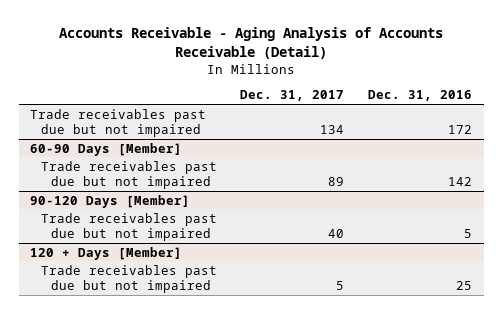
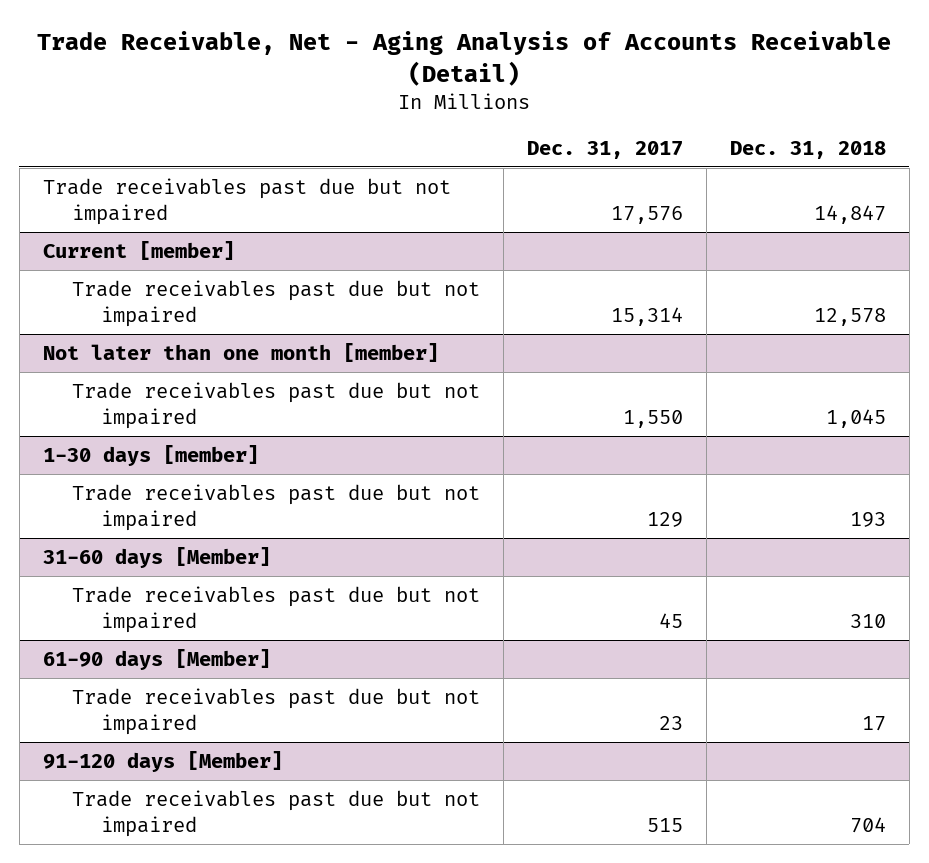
- Accounts Receivable - Aging Analysis of Accounts Receivable (Detail)
+ Trade Receivable, Net - Aging Analysis of Accounts Receivable (Detail)
- | Dec. 31, 2017 | Dec. 31, 2016
+ | Dec. 31, 2017 | Dec. 31, 2018
- Trade receivables past due but not impaired | 134 | 172
- 60-90 Days [Member]
- Trade receivables past due but not impaired | 89 | 142
- 90-120 Days [Member]
- Trade receivables past due but not impaired | 40 | 5
- 120 + Days [Member]
- Trade receivables past due but not impaired | 5 | 25
+ Trade receivables past due but not impaired | 17,576 | 14,847
+ Current [member]
+ Trade receivables past due but not impaired | 15,314 | 12,578
+ Not later than one month [member]
+ Trade receivables past due but not impaired | 1,550 | 1,045
+ 1-30 days [member]
+ Trade receivables past due but not impaired | 129 | 193
+ 31-60 days [Member]
+ Trade receivables past due but not impaired | 45 | 310
+ 61-90 days [Member]
+ Trade receivables past due but not impaired | 23 | 17
+ 91-120 days [Member]
+ Trade receivables past due but not impaired | 515 | 704

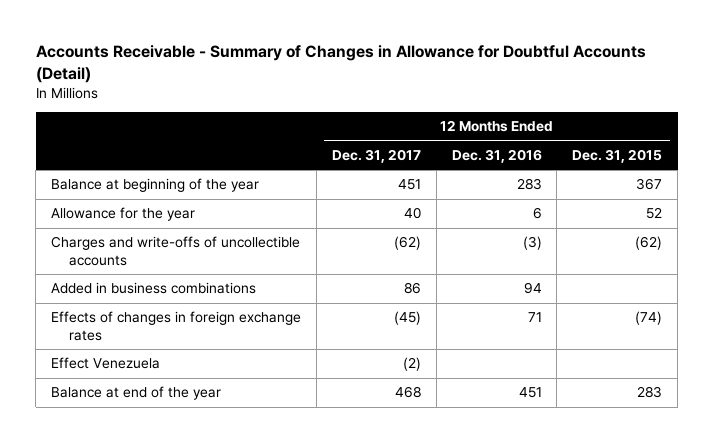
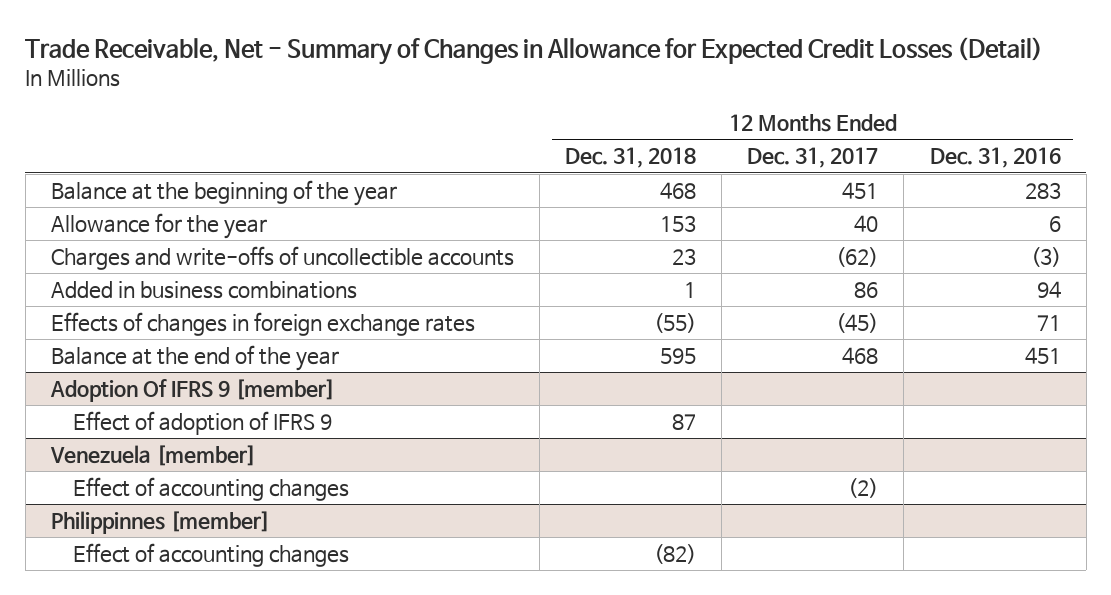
- Accounts Receivable - Summary of Changes in Allowance for Doubtful Accounts (Detail)
+ Trade Receivable, Net - Summary of Changes in Allowance for Expected Credit Losses (Detail)
- | 12 Months Ended Dec. 31, 2017 | 12 Months Ended Dec. 31, 2016 | 12 Months Ended Dec. 31, 2015
+ | 12 Months Ended Dec. 31, 2018 | 12 Months Ended Dec. 31, 2017 | 12 Months Ended Dec. 31, 2016
- Balance at beginning of the year | 451 | 283 | 367
+ Balance at the beginning of the year | 468 | 451 | 283
- Effect Venezuela | (2) | |
- Balance at end of the year | 468 | 451 | 283
+ Balance at the end of the year | 595 | 468 | 451
+ Adoption Of IFRS 9 [member]
+ Effect of adoption of IFRS 9 | 87 | |
+ Venezuela [member]
+ Effect of accounting changes | | (2) |
+ Philippinnes [member]
+ Effect of accounting changes | (82) | |

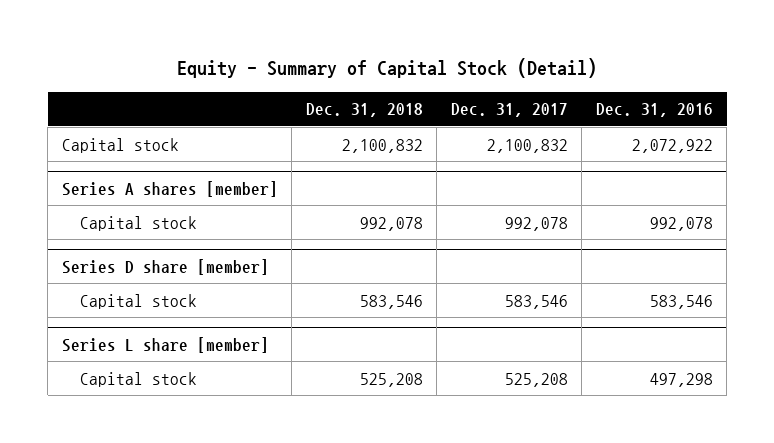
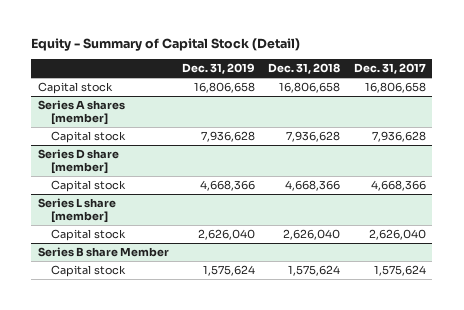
- | Dec. 31, 2018 | Dec. 31, 2017 | Dec. 31, 2016
+ | Dec. 31, 2019 | Dec. 31, 2018 | Dec. 31, 2017
- Capital stock | 2,100,832 | 2,100,832 | 2,072,922
+ Capital stock | 16,806,658 | 16,806,658 | 16,806,658
@ Series A shares [member]
- Capital stock | 992,078 | 992,078 | 992,078
+ Capital stock | 7,936,628 | 7,936,628 | 7,936,628
@ Series D share [member]
- Capital stock | 583,546 | 583,546 | 583,546
+ Capital stock | 4,668,366 | 4,668,366 | 4,668,366
@ Series L share [member]
- Capital stock | 525,208 | 525,208 | 497,298
+ Capital stock | 2,626,040 | 2,626,040 | 2,626,040
+ Series B share Member
+ Capital stock | 1,575,624 | 1,575,624 | 1,575,624

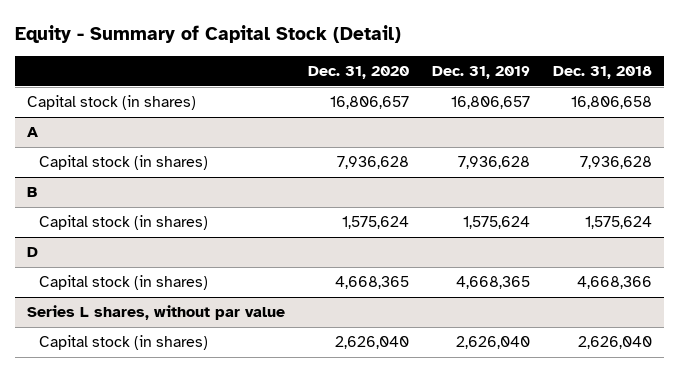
- | Dec. 31, 2019 | Dec. 31, 2018 | Dec. 31, 2017
+ | Dec. 31, 2020 | Dec. 31, 2019 | Dec. 31, 2018
- Capital stock | 16,806,658 | 16,806,658 | 16,806,658
- Series A shares [member]
- Capital stock | 7,936,628 | 7,936,628 | 7,936,628
- Series D share [member]
- Capital stock | 4,668,366 | 4,668,366 | 4,668,366
- Series L share [member]
- Capital stock | 2,626,040 | 2,626,040 | 2,626,040
- Series B share Member
- Capital stock | 1,575,624 | 1,575,624 | 1,575,624
+ Capital stock (in shares) | 16,806,657 | 16,806,657 | 16,806,658
+ A
+ Capital stock (in shares) | 7,936,628 | 7,936,628 | 7,936,628
+ B
+ Capital stock (in shares) | 1,575,624 | 1,575,624 | 1,575,624
+ D
+ Capital stock (in shares) | 4,668,365 | 4,668,365 | 4,668,366
+ Series L shares, without par value
+ Capital stock (in shares) | 2,626,040 | 2,626,040 | 2,626,040

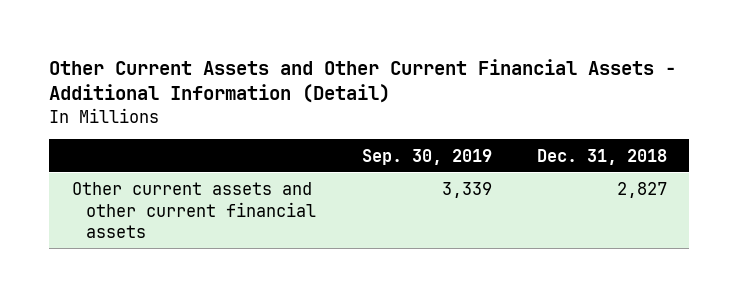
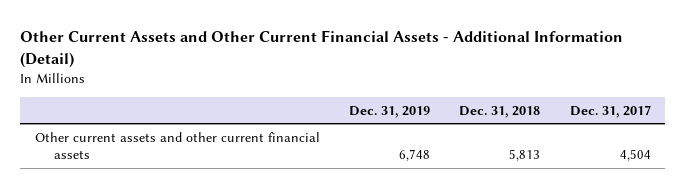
- | Sep. 30, 2019 | Dec. 31, 2018
+ | Dec. 31, 2019 | Dec. 31, 2018 | Dec. 31, 2017
- Other current assets and other current financial assets | 3,339 | 2,827
+ Other current assets and other current financial assets | 6,748 | 5,813 | 4,504

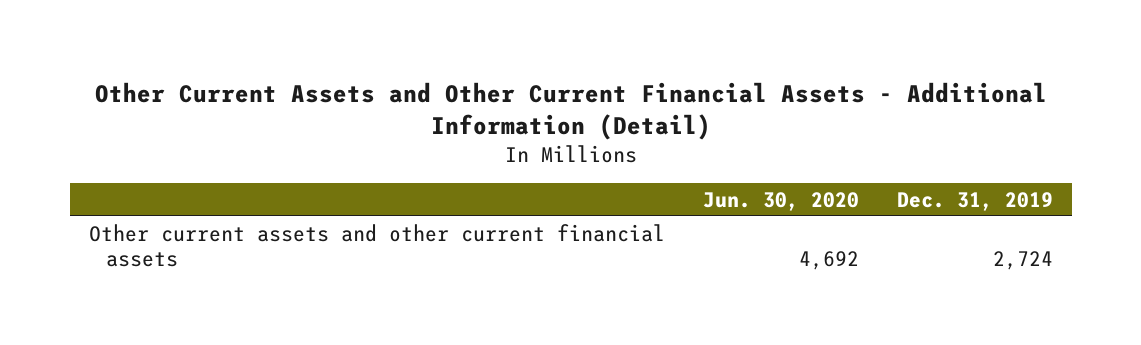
- | Dec. 31, 2019 | Dec. 31, 2018 | Dec. 31, 2017
+ | Jun. 30, 2020 | Dec. 31, 2019
- Other current assets and other current financial assets | 6,748 | 5,813 | 4,504
+ Other current assets and other current financial assets | 4,692 | 2,724

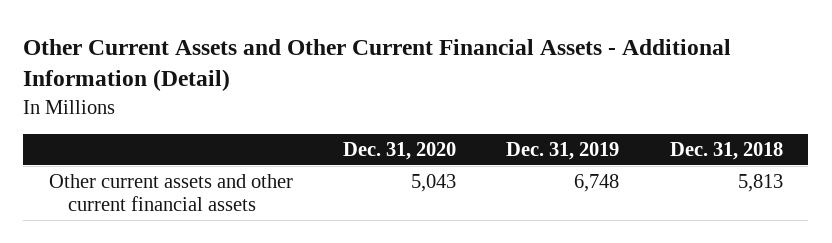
- | Jun. 30, 2020 | Dec. 31, 2019
+ | Dec. 31, 2020 | Dec. 31, 2019 | Dec. 31, 2018
- Other current assets and other current financial assets | 4,692 | 2,724
+ Other current assets and other current financial assets | 5,043 | 6,748 | 5,813

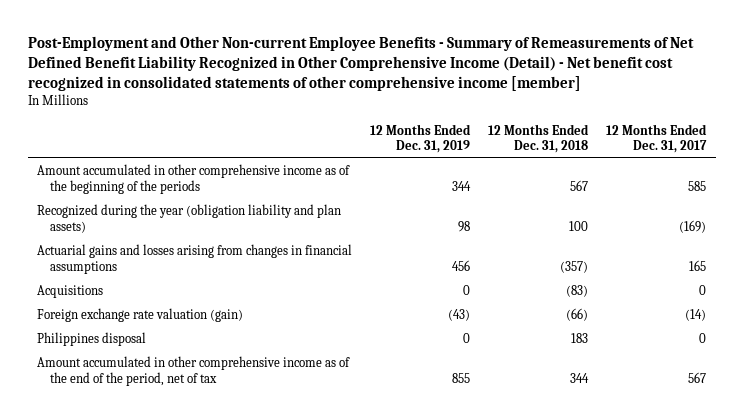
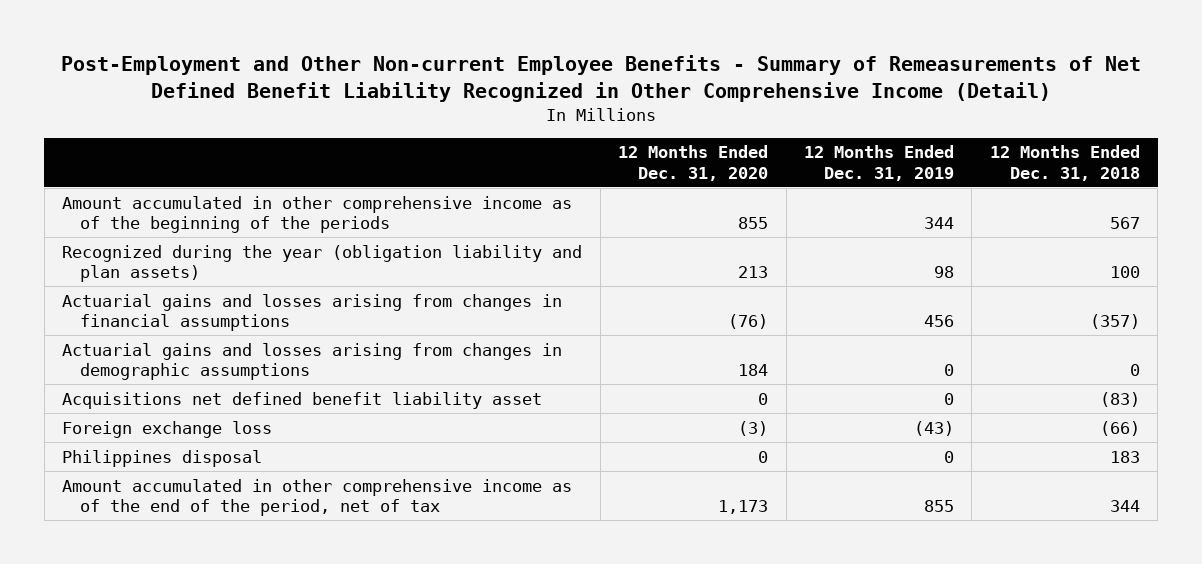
- Post-Employment and Other Non-current Employee Benefits - Summary of Remeasurements of Net Defined Benefit Liability Recognized in Other Comprehensive Income (Detail) - Net benefit cost recognized in consolidated statements of other comprehensive income [member]
+ Post-Employment and Other Non-current Employee Benefits - Summary of Remeasurements of Net Defined Benefit Liability Recognized in Other Comprehensive Income (Detail)
- | 12 Months Ended Dec. 31, 2019 | 12 Months Ended Dec. 31, 2018 | 12 Months Ended Dec. 31, 2017
+ | 12 Months Ended Dec. 31, 2020 | 12 Months Ended Dec. 31, 2019 | 12 Months Ended Dec. 31, 2018
- Acquisitions | 0 | (83) | 0
- Foreign exchange rate valuation (gain) | (43) | (66) | (14)
+ Actuarial gains and losses arising from changes in demographic assumptions | 184 | 0 | 0
+ Acquisitions net defined benefit liability asset | 0 | 0 | (83)
+ Foreign exchange loss | (3) | (43) | (66)

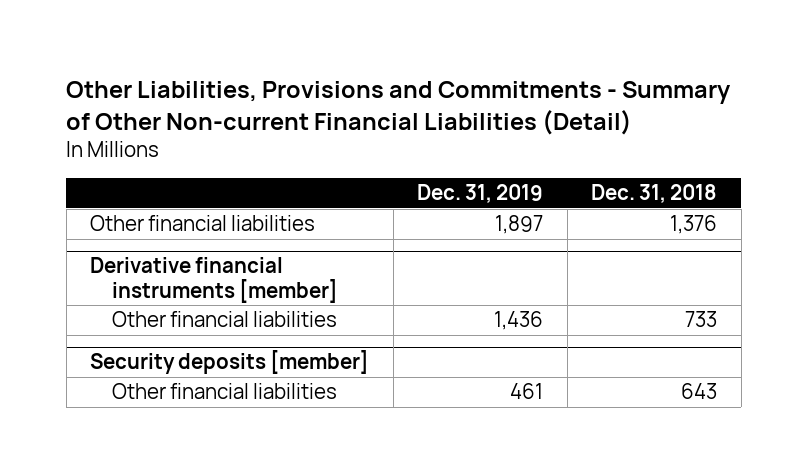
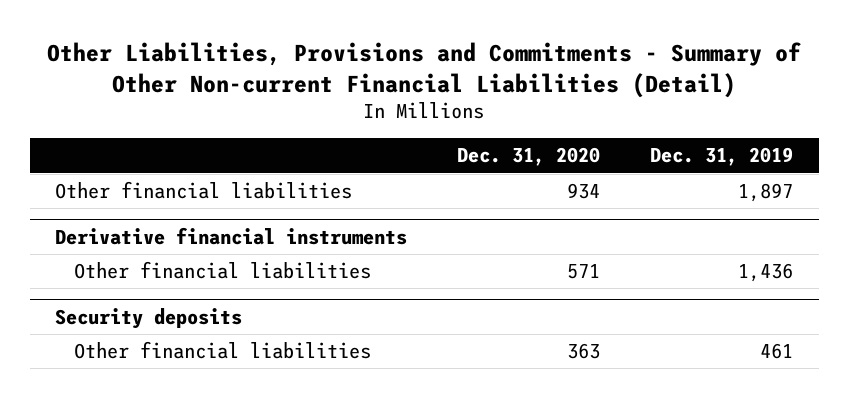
- | Dec. 31, 2019 | Dec. 31, 2018
+ | Dec. 31, 2020 | Dec. 31, 2019
- Derivative financial instruments [member]
+ Derivative financial instruments
- Security deposits [member]
+ Security deposits

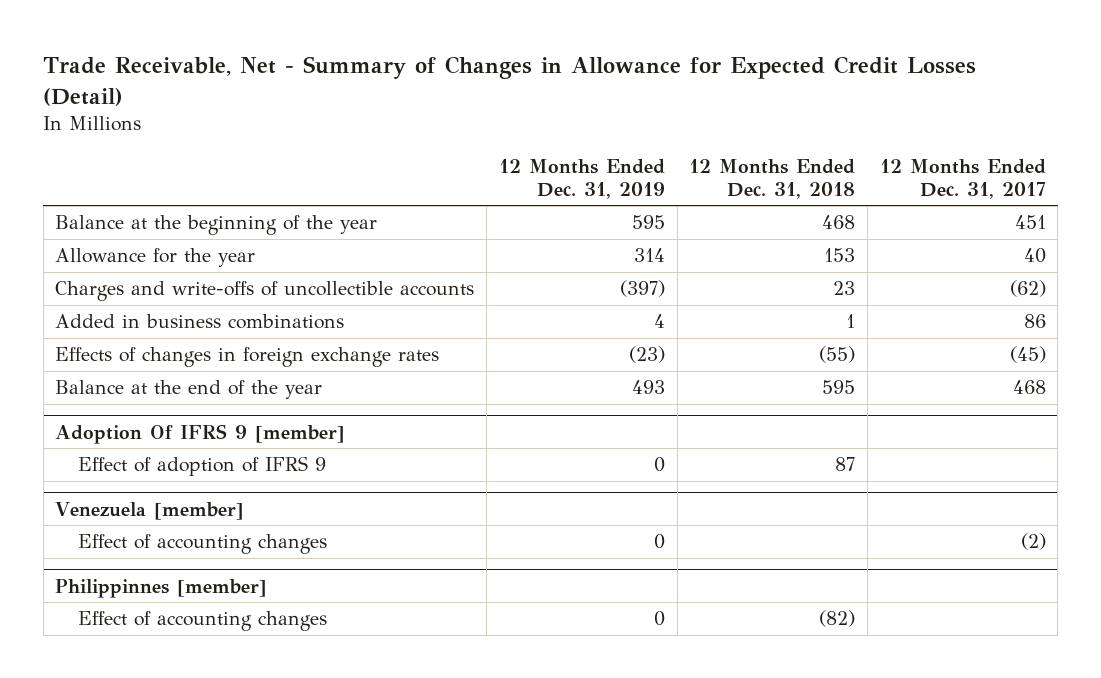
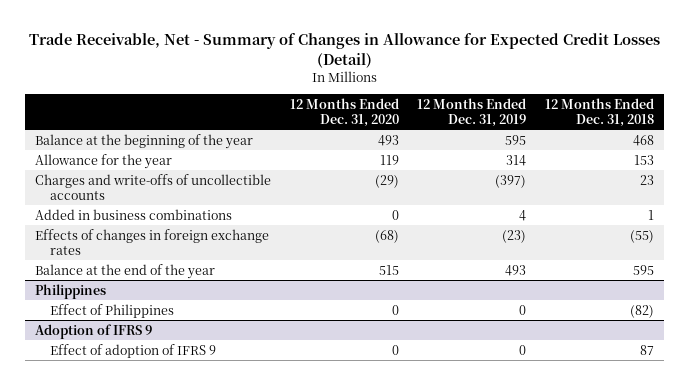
- | 12 Months Ended Dec. 31, 2019 | 12 Months Ended Dec. 31, 2018 | 12 Months Ended Dec. 31, 2017
+ | 12 Months Ended Dec. 31, 2020 | 12 Months Ended Dec. 31, 2019 | 12 Months Ended Dec. 31, 2018
- Adoption Of IFRS 9 [member]
+ Philippines
+ Effect of Philippines | 0 | 0 | (82)
+ Adoption of IFRS 9
- Venezuela [member]
- Effect of accounting changes | 0 | | (2)
- Philippinnes [member]
- Effect of accounting changes | 0 | (82) |

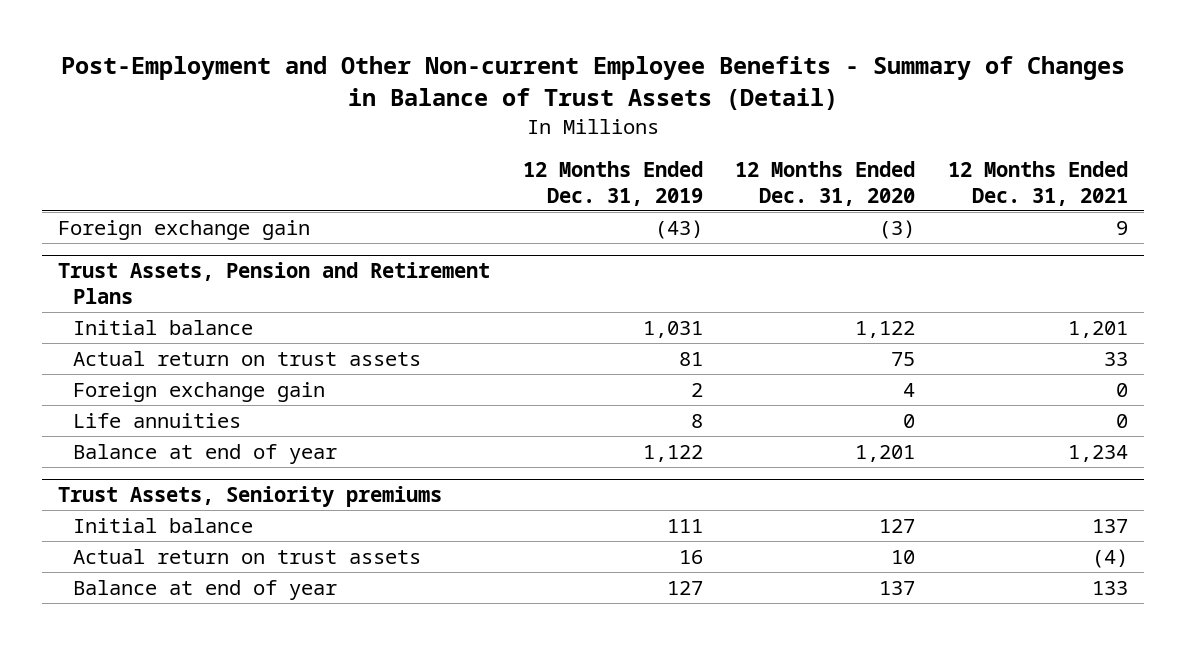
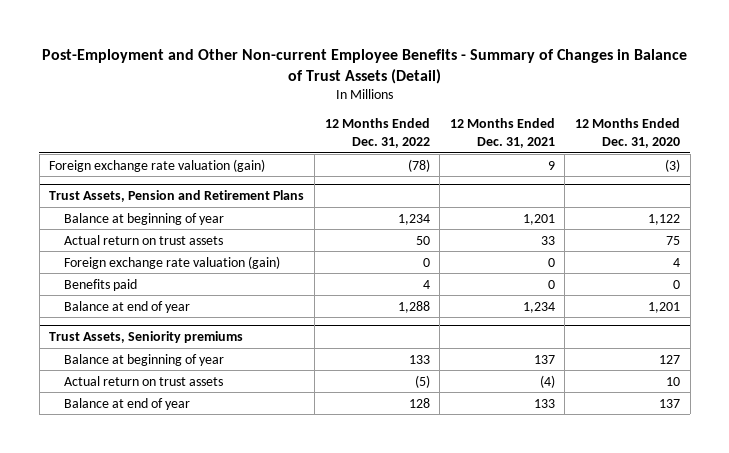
- | 12 Months Ended Dec. 31, 2019 | 12 Months Ended Dec. 31, 2020 | 12 Months Ended Dec. 31, 2021
+ | 12 Months Ended Dec. 31, 2022 | 12 Months Ended Dec. 31, 2021 | 12 Months Ended Dec. 31, 2020
- Foreign exchange gain | (43) | (3) | 9
+ Foreign exchange rate valuation (gain) | (78) | 9 | (3)
@ Trust Assets, Pension and Retirement Plans
- Initial balance | 1,031 | 1,122 | 1,201
+ Balance at beginning of year | 1,234 | 1,201 | 1,122
- Foreign exchange gain | 2 | 4 | 0
- Life annuities | 8 | 0 | 0
+ Foreign exchange rate valuation (gain) | 0 | 0 | 4
+ Benefits paid | 4 | 0 | 0
@ Trust Assets, Seniority premiums
- Initial balance | 111 | 127 | 137
+ Balance at beginning of year | 133 | 137 | 127

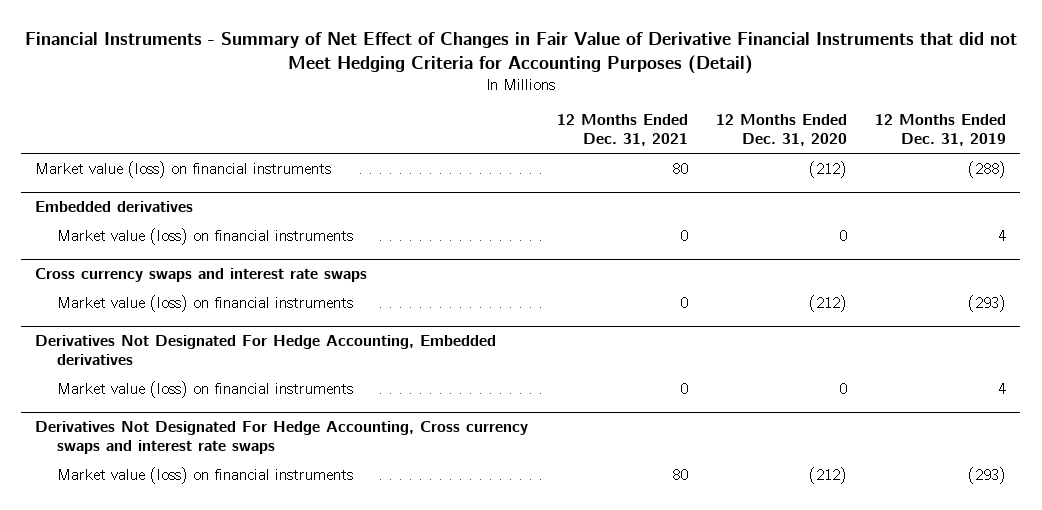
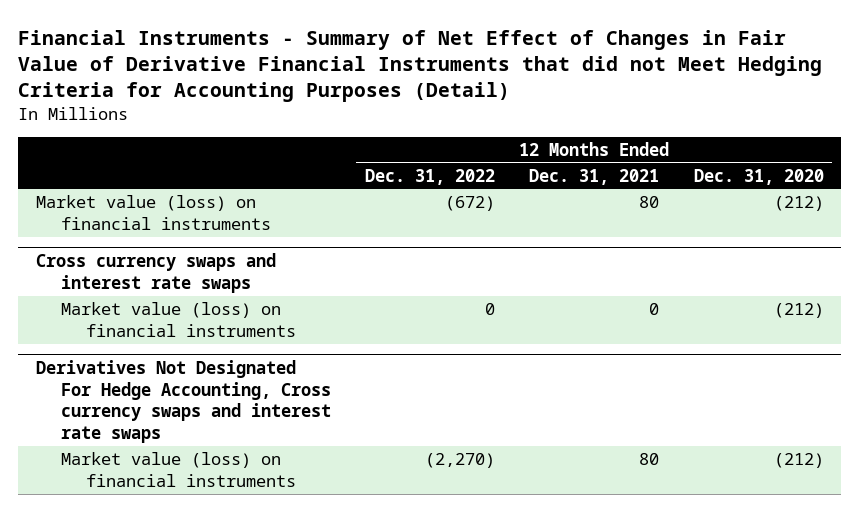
- | 12 Months Ended Dec. 31, 2021 | 12 Months Ended Dec. 31, 2020 | 12 Months Ended Dec. 31, 2019
+ | 12 Months Ended Dec. 31, 2022 | 12 Months Ended Dec. 31, 2021 | 12 Months Ended Dec. 31, 2020
- Embedded derivatives
- Market value (loss) on financial instruments | 0 | 0 | 4
- Derivatives Not Designated For Hedge Accounting, Embedded derivatives
- Market value (loss) on financial instruments | 0 | 0 | 4

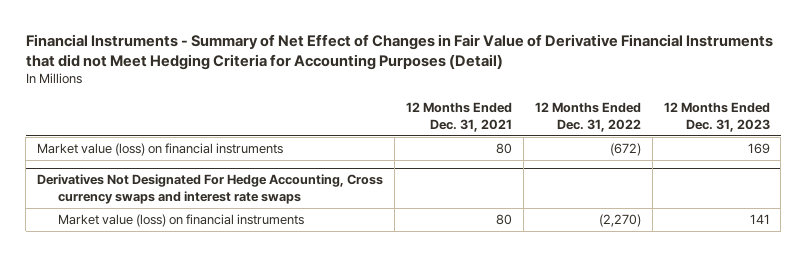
- | 12 Months Ended Dec. 31, 2022 | 12 Months Ended Dec. 31, 2021 | 12 Months Ended Dec. 31, 2020
+ | 12 Months Ended Dec. 31, 2021 | 12 Months Ended Dec. 31, 2022 | 12 Months Ended Dec. 31, 2023
- Cross currency swaps and interest rate swaps
- Market value (loss) on financial instruments | 0 | 0 | (212)

